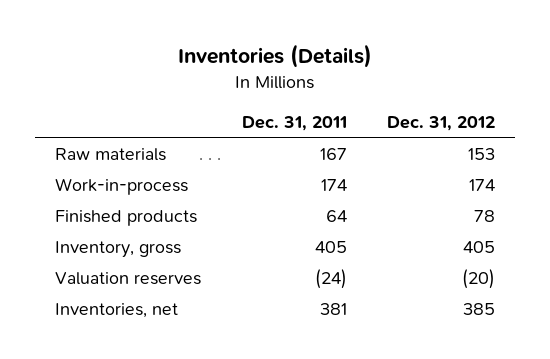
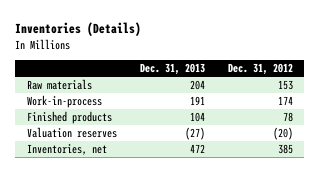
- | Dec. 31, 2011 | Dec. 31, 2012
+ | Dec. 31, 2013 | Dec. 31, 2012
- Inventory, gross | 405 | 405

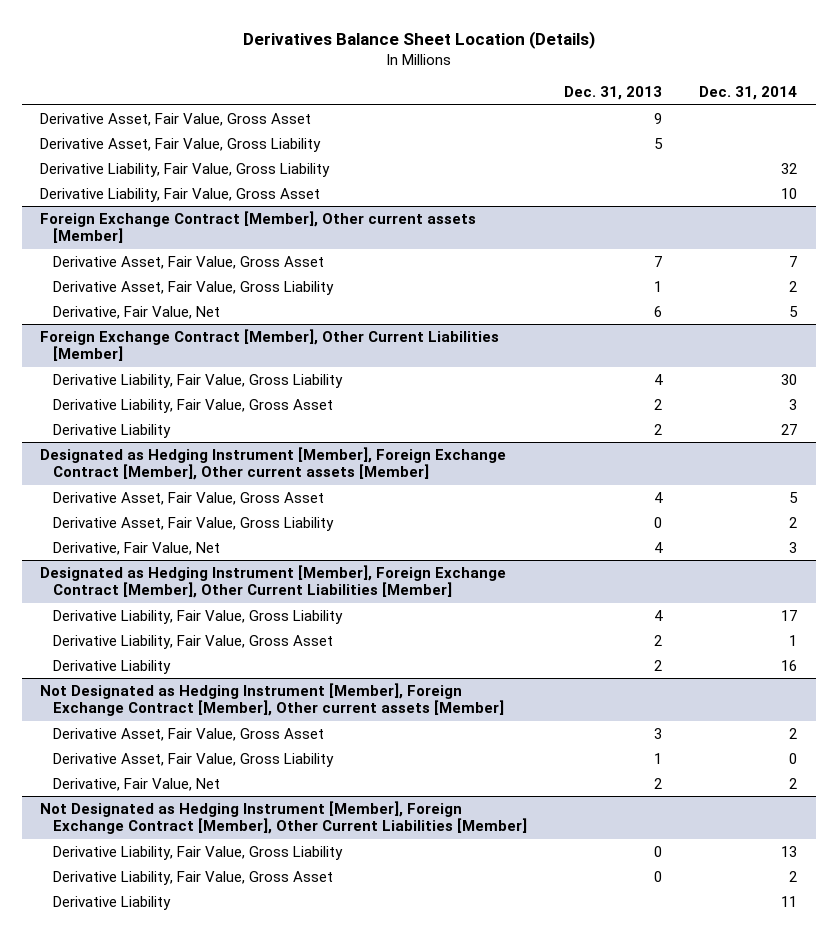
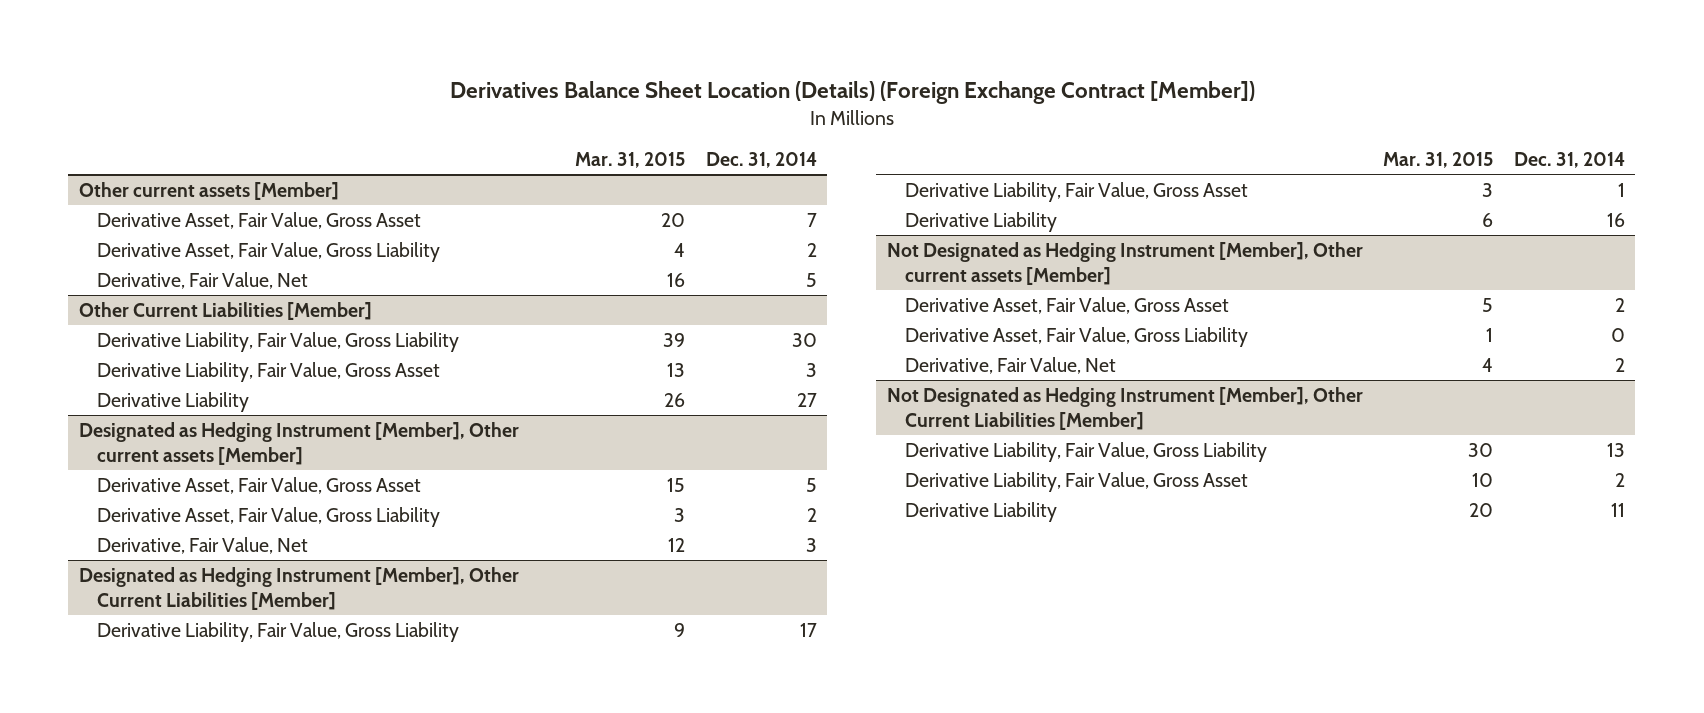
- Derivatives Balance Sheet Location (Details)
+ Derivatives Balance Sheet Location (Details) (Foreign Exchange Contract [Member])
- | Dec. 31, 2013 | Dec. 31, 2014
+ | Mar. 31, 2015 | Dec. 31, 2014
- Derivative Asset, Fair Value, Gross Asset | 9 |
- Derivative Asset, Fair Value, Gross Liability | 5 |
- Derivative Liability, Fair Value, Gross Liability | | 32
- Derivative Liability, Fair Value, Gross Asset | | 10
- Foreign Exchange Contract [Member], Other current assets [Member]
+ Other current assets [Member]
- Foreign Exchange Contract [Member], Other Current Liabilities [Member]
+ Other Current Liabilities [Member]
- Designated as Hedging Instrument [Member], Foreign Exchange Contract [Member], Other current assets [Member]
+ Designated as Hedging Instrument [Member], Other current assets [Member]
- Designated as Hedging Instrument [Member], Foreign Exchange Contract [Member], Other Current Liabilities [Member]
+ Designated as Hedging Instrument [Member], Other Current Liabilities [Member]
- Not Designated as Hedging Instrument [Member], Foreign Exchange Contract [Member], Other current assets [Member]
+ Not Designated as Hedging Instrument [Member], Other current assets [Member]
- Not Designated as Hedging Instrument [Member], Foreign Exchange Contract [Member], Other Current Liabilities [Member]
+ Not Designated as Hedging Instrument [Member], Other Current Liabilities [Member]

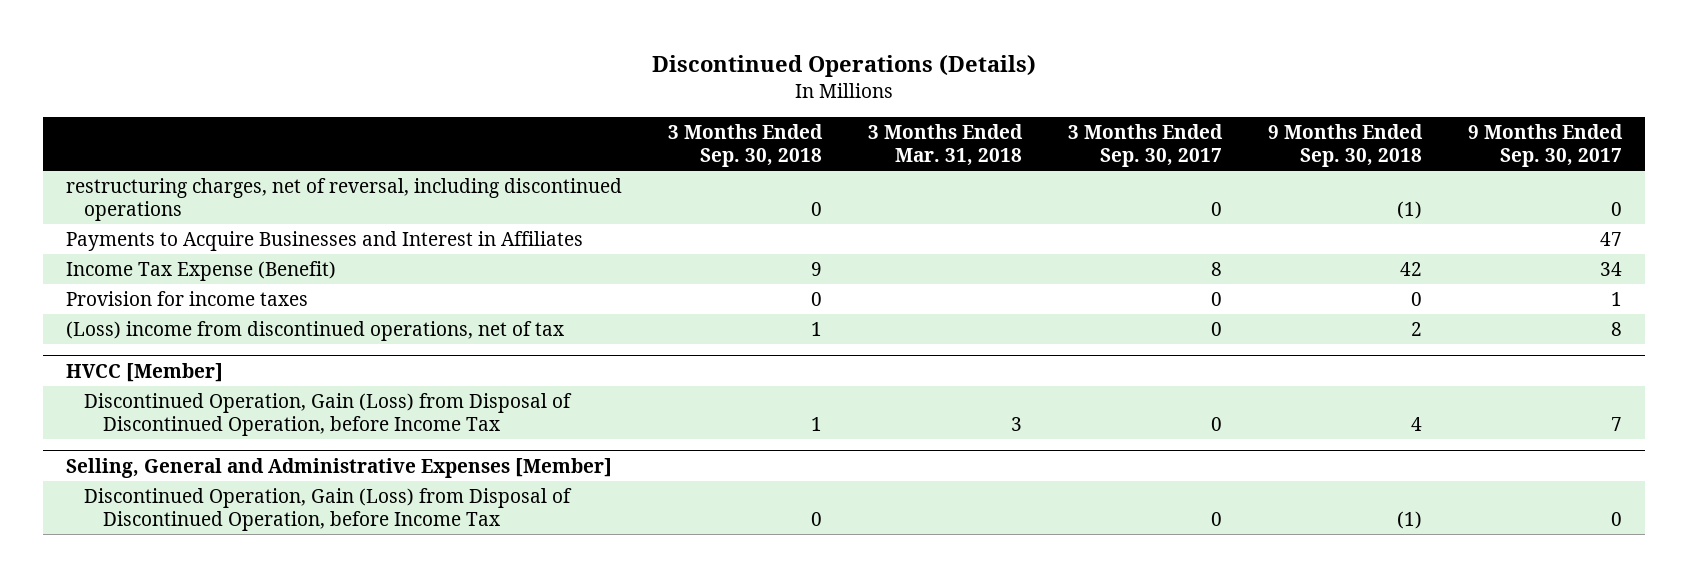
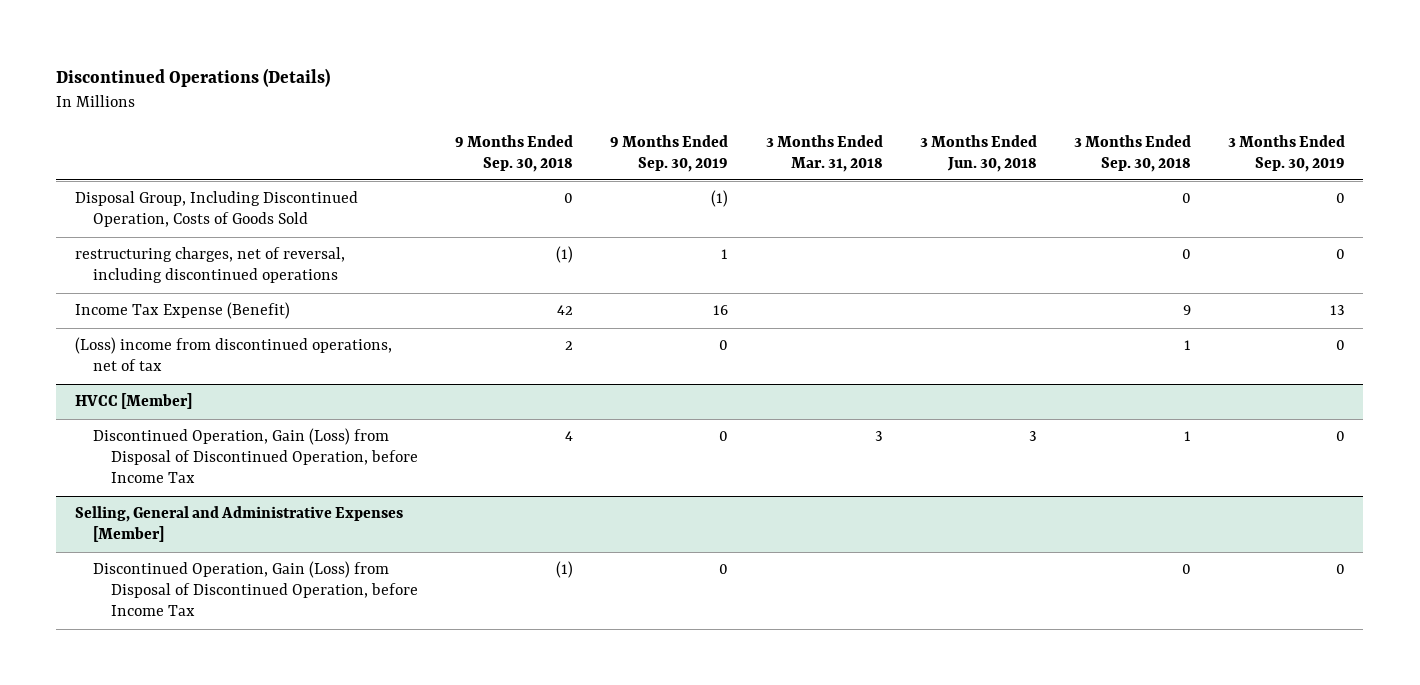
- | 3 Months Ended Sep. 30, 2018 | 3 Months Ended Mar. 31, 2018 | 3 Months Ended Sep. 30, 2017 | 9 Months Ended Sep. 30, 2018 | 9 Months Ended Sep. 30, 2017
+ | 9 Months Ended Sep. 30, 2018 | 9 Months Ended Sep. 30, 2019 | 3 Months Ended Mar. 31, 2018 | 3 Months Ended Jun. 30, 2018 | 3 Months Ended Sep. 30, 2018 | 3 Months Ended Sep. 30, 2019
+ Disposal Group, Including Discontinued Operation, Costs of Goods Sold | 0 | (1) | | | 0 | 0
- Payments to Acquire Businesses and Interest in Affiliates | | | | | 47
- Provision for income taxes | 0 | | 0 | 0 | 1

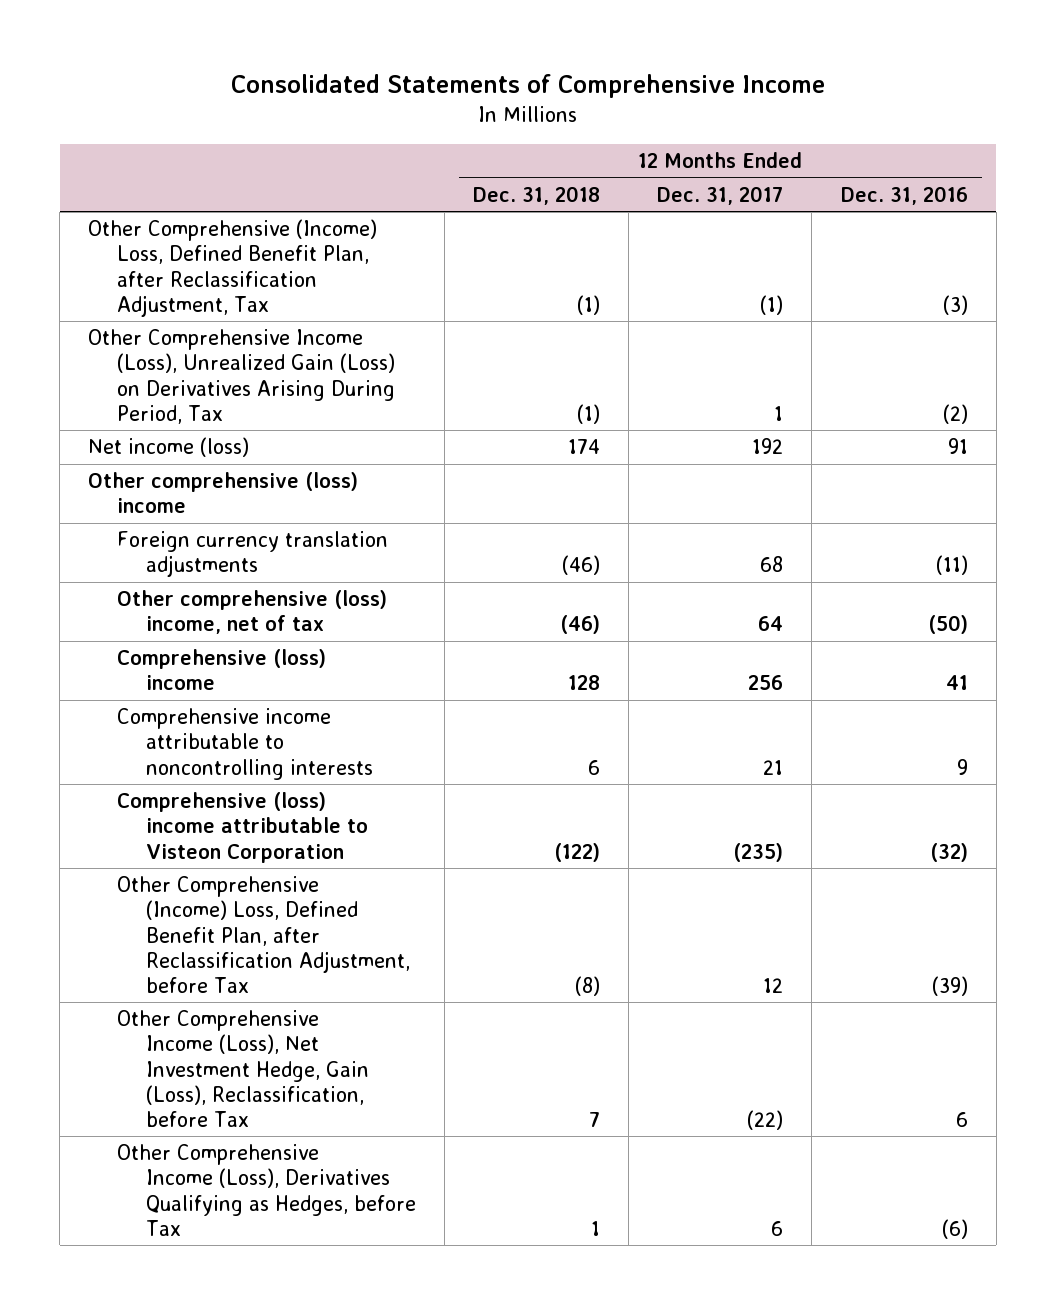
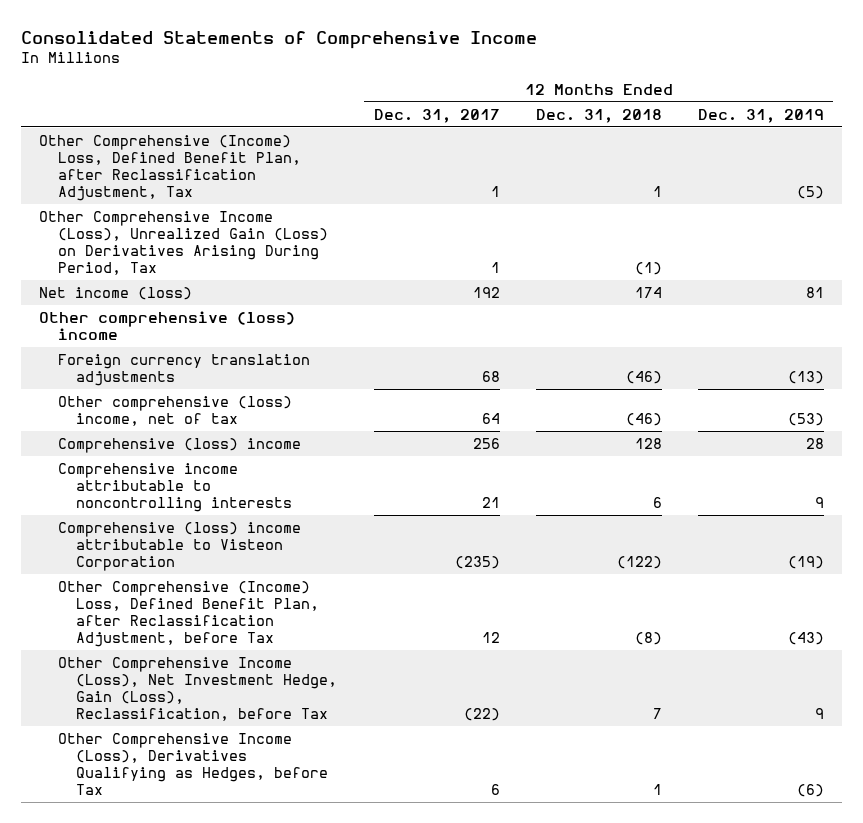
- | 12 Months Ended Dec. 31, 2018 | 12 Months Ended Dec. 31, 2017 | 12 Months Ended Dec. 31, 2016
+ | 12 Months Ended Dec. 31, 2017 | 12 Months Ended Dec. 31, 2018 | 12 Months Ended Dec. 31, 2019
- Other Comprehensive (Income) Loss, Defined Benefit Plan, after Reclassification Adjustment, Tax | (1) | (1) | (3)
+ Other Comprehensive (Income) Loss, Defined Benefit Plan, after Reclassification Adjustment, Tax | 1 | 1 | (5)

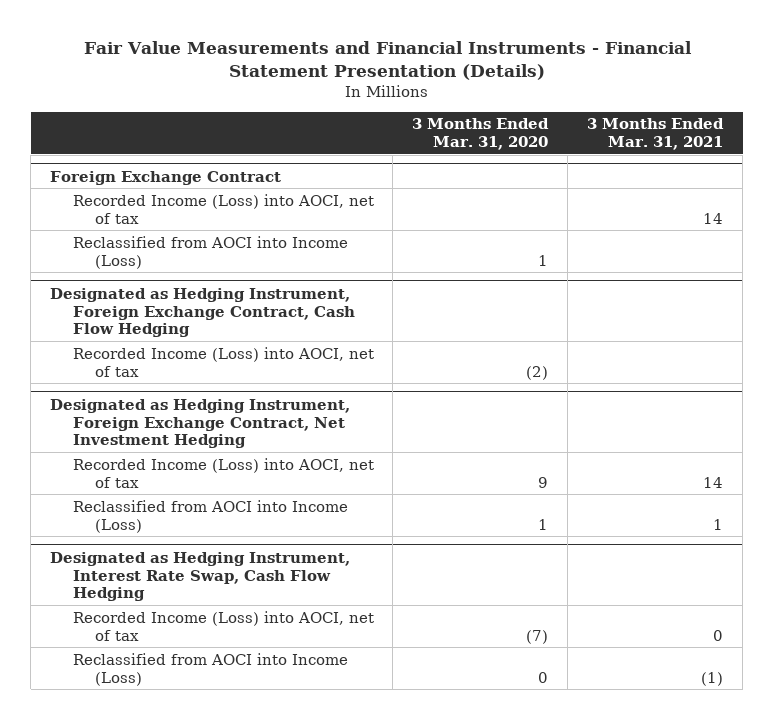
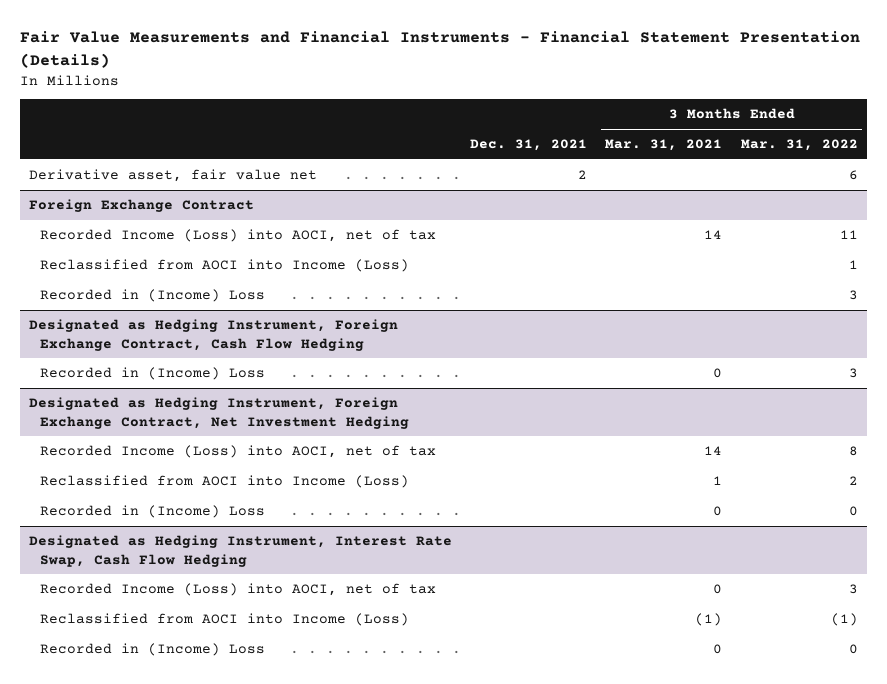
- | 3 Months Ended Mar. 31, 2020 | 3 Months Ended Mar. 31, 2021
+ | Dec. 31, 2021 | 3 Months Ended Mar. 31, 2021 | 3 Months Ended Mar. 31, 2022
+ Derivative asset, fair value net | 2 | | 6
@ Foreign Exchange Contract
+ Recorded in (Income) Loss | | | 3
@ Designated as Hedging Instrument, Foreign Exchange Contract, Cash Flow Hedging
- Recorded Income (Loss) into AOCI, net of tax | (2) |
+ Recorded in (Income) Loss | | 0 | 3
@ Designated as Hedging Instrument, Foreign Exchange Contract, Net Investment Hedging
+ Recorded in (Income) Loss | | 0 | 0
@ Designated as Hedging Instrument, Interest Rate Swap, Cash Flow Hedging
+ Recorded in (Income) Loss | | 0 | 0

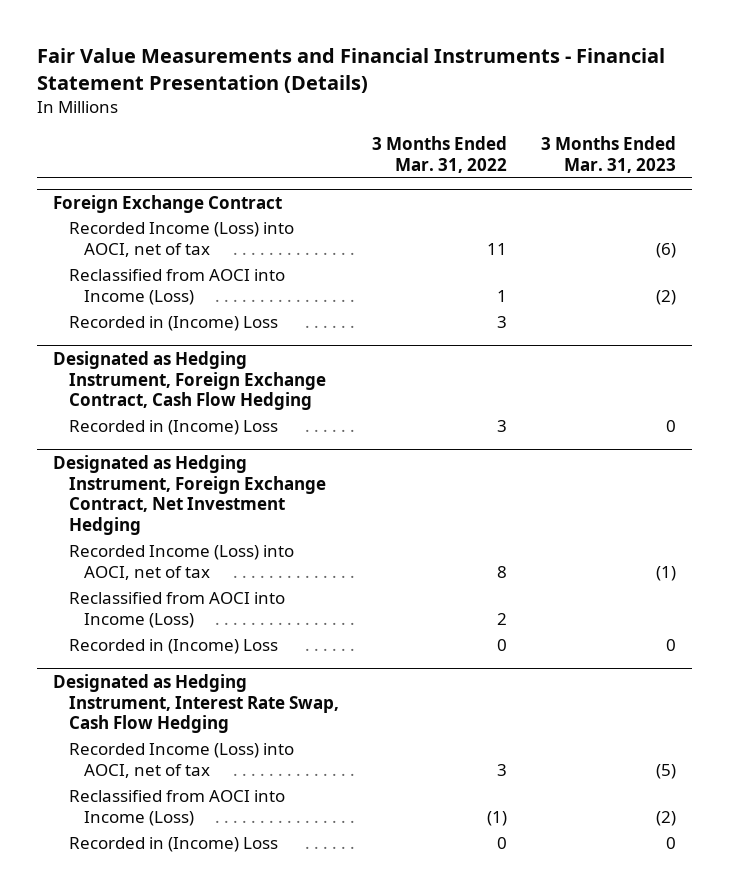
- | Dec. 31, 2021 | 3 Months Ended Mar. 31, 2021 | 3 Months Ended Mar. 31, 2022
+ | 3 Months Ended Mar. 31, 2022 | 3 Months Ended Mar. 31, 2023
- Derivative asset, fair value net | 2 | | 6

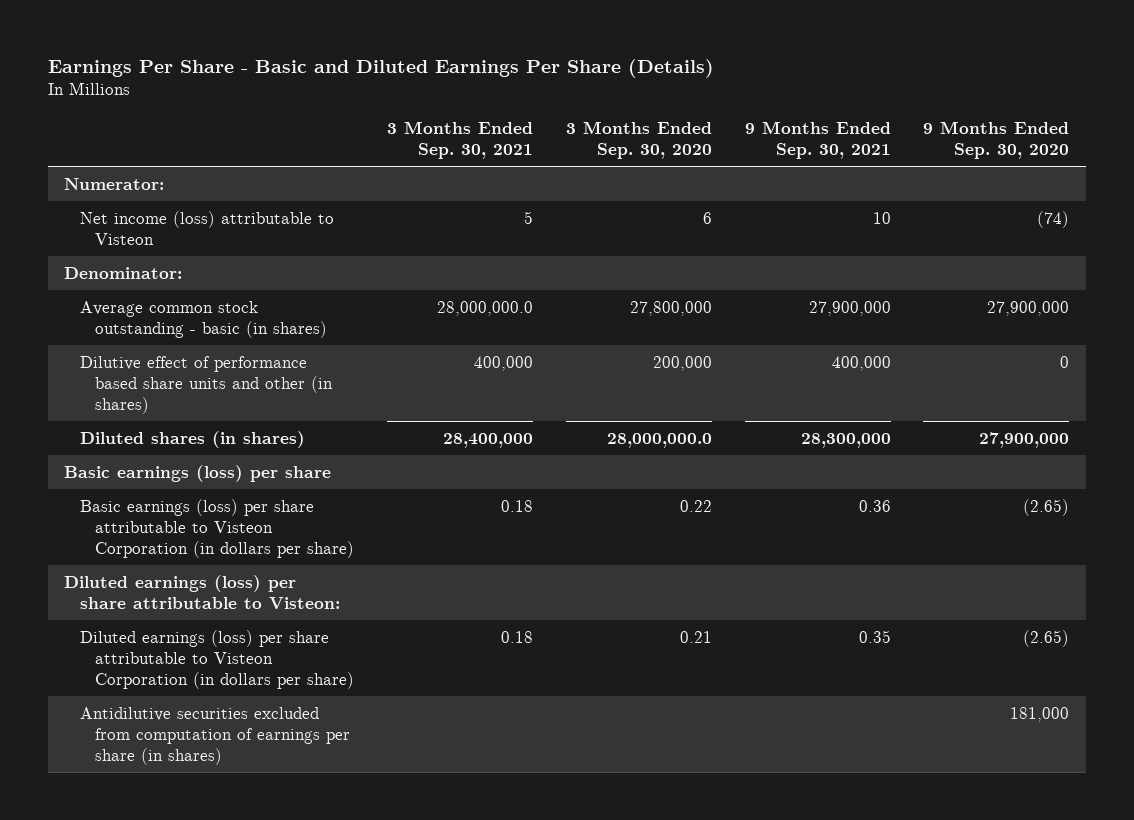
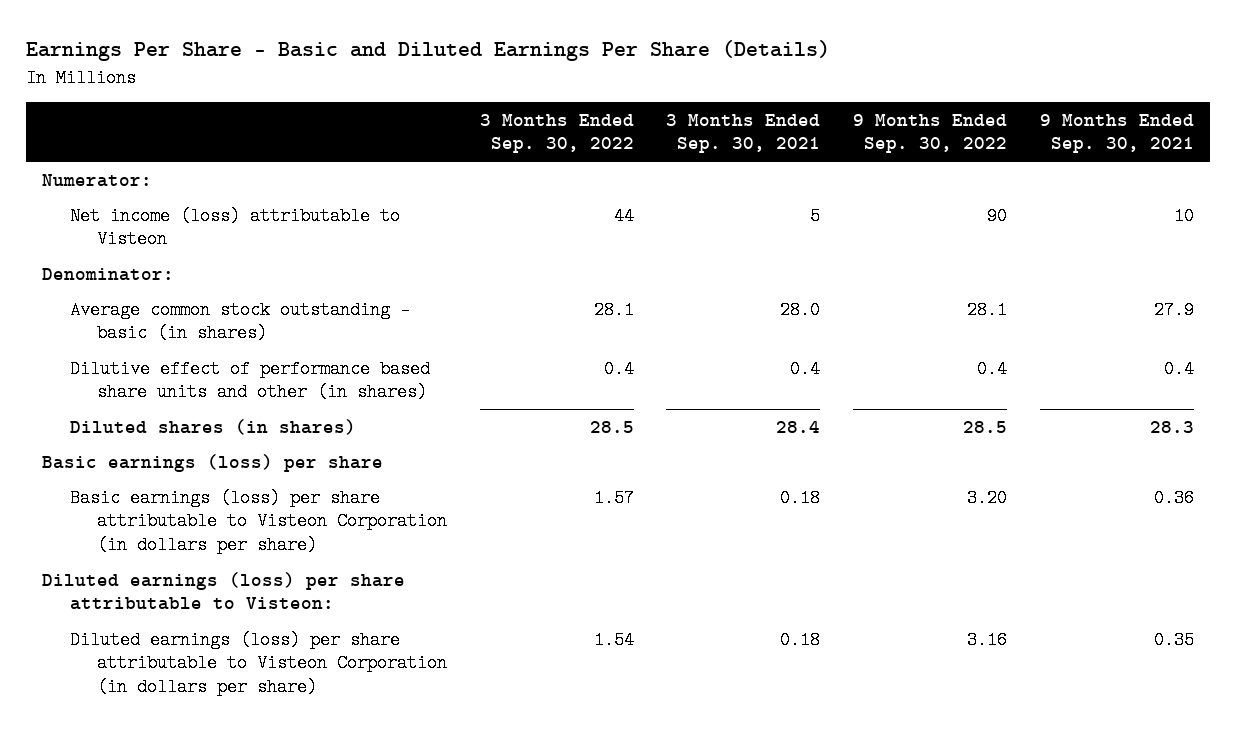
- | 3 Months Ended Sep. 30, 2021 | 3 Months Ended Sep. 30, 2020 | 9 Months Ended Sep. 30, 2021 | 9 Months Ended Sep. 30, 2020
+ | 3 Months Ended Sep. 30, 2022 | 3 Months Ended Sep. 30, 2021 | 9 Months Ended Sep. 30, 2022 | 9 Months Ended Sep. 30, 2021
- Average common stock outstanding - basic (in shares) | 28,000,000.0 | 27,800,000 | 27,900,000 | 27,900,000
- Dilutive effect of performance based share units and other (in shares) | 400,000 | 200,000 | 400,000 | 0
- Diluted shares (in shares) | 28,400,000 | 28,000,000.0 | 28,300,000 | 27,900,000
+ Average common stock outstanding - basic (in shares) | 28.1 | 28.0 | 28.1 | 27.9
+ Dilutive effect of performance based share units and other (in shares) | 0.4 | 0.4 | 0.4 | 0.4
+ Diluted shares (in shares) | 28.5 | 28.4 | 28.5 | 28.3
- Antidilutive securities excluded from computation of earnings per share (in shares) | | | | 181,000

